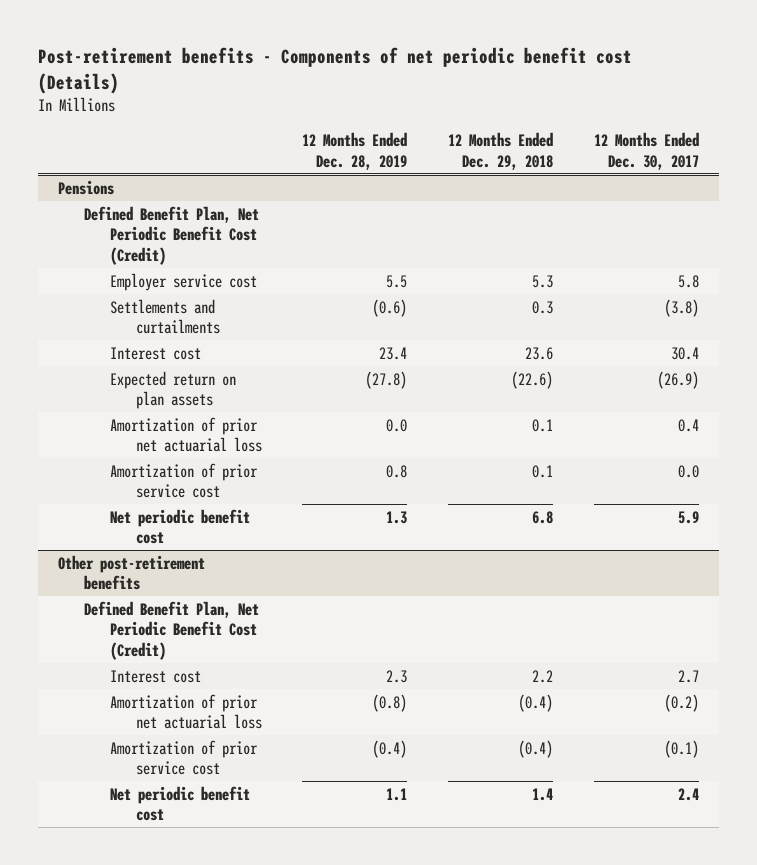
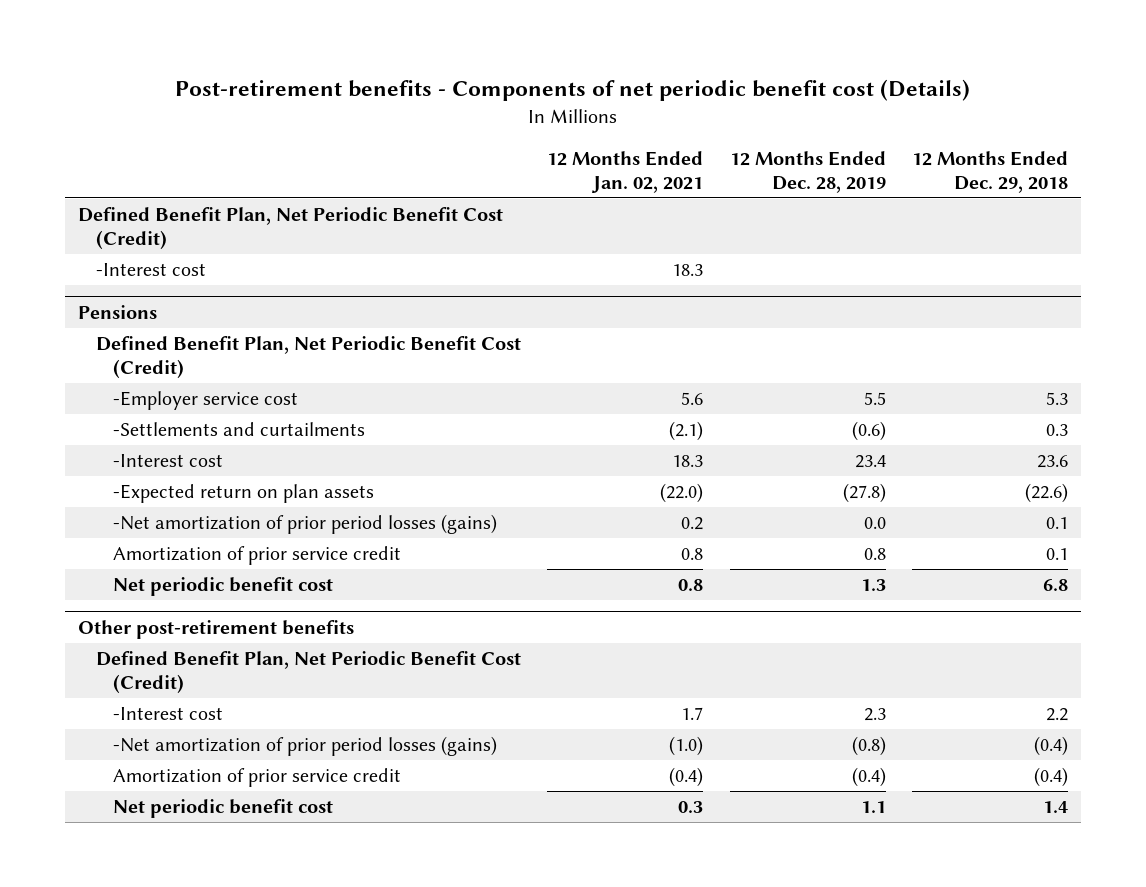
- | 12 Months Ended Dec. 28, 2019 | 12 Months Ended Dec. 29, 2018 | 12 Months Ended Dec. 30, 2017
+ | 12 Months Ended Jan. 02, 2021 | 12 Months Ended Dec. 28, 2019 | 12 Months Ended Dec. 29, 2018
+ Defined Benefit Plan, Net Periodic Benefit Cost (Credit)
+ -Interest cost | 18.3 | |
@ Pensions
- Employer service cost | 5.5 | 5.3 | 5.8
- Settlements and curtailments | (0.6) | 0.3 | (3.8)
- Interest cost | 23.4 | 23.6 | 30.4
- Expected return on plan assets | (27.8) | (22.6) | (26.9)
- Amortization of prior net actuarial loss | 0.0 | 0.1 | 0.4
- Amortization of prior service cost | 0.8 | 0.1 | 0.0
+ -Employer service cost | 5.6 | 5.5 | 5.3
+ -Settlements and curtailments | (2.1) | (0.6) | 0.3
+ -Interest cost | 18.3 | 23.4 | 23.6
+ -Expected return on plan assets | (22.0) | (27.8) | (22.6)
+ -Net amortization of prior period losses (gains) | 0.2 | 0.0 | 0.1
+ Amortization of prior service credit | 0.8 | 0.8 | 0.1
@ Other post-retirement benefits
- Interest cost | 2.3 | 2.2 | 2.7
- Amortization of prior net actuarial loss | (0.8) | (0.4) | (0.2)
- Amortization of prior service cost | (0.4) | (0.4) | (0.1)
+ -Interest cost | 1.7 | 2.3 | 2.2
+ -Net amortization of prior period losses (gains) | (1.0) | (0.8) | (0.4)
+ Amortization of prior service credit | (0.4) | (0.4) | (0.4)

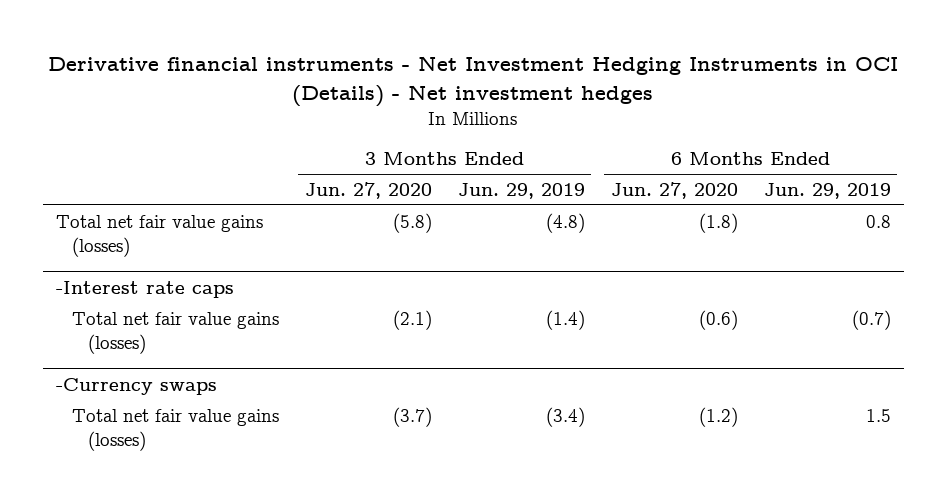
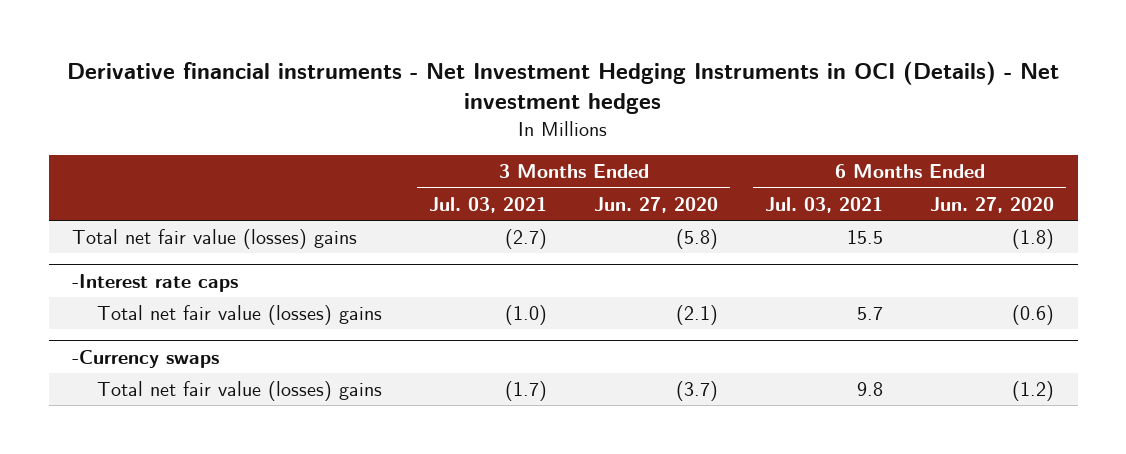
- | 3 Months Ended Jun. 27, 2020 | 3 Months Ended Jun. 29, 2019 | 6 Months Ended Jun. 27, 2020 | 6 Months Ended Jun. 29, 2019
+ | 3 Months Ended Jul. 03, 2021 | 3 Months Ended Jun. 27, 2020 | 6 Months Ended Jul. 03, 2021 | 6 Months Ended Jun. 27, 2020
- Total net fair value gains (losses) | (5.8) | (4.8) | (1.8) | 0.8
+ Total net fair value (losses) gains | (2.7) | (5.8) | 15.5 | (1.8)
@ -Interest rate caps
- Total net fair value gains (losses) | (2.1) | (1.4) | (0.6) | (0.7)
+ Total net fair value (losses) gains | (1.0) | (2.1) | 5.7 | (0.6)
@ -Currency swaps
- Total net fair value gains (losses) | (3.7) | (3.4) | (1.2) | 1.5
+ Total net fair value (losses) gains | (1.7) | (3.7) | 9.8 | (1.2)

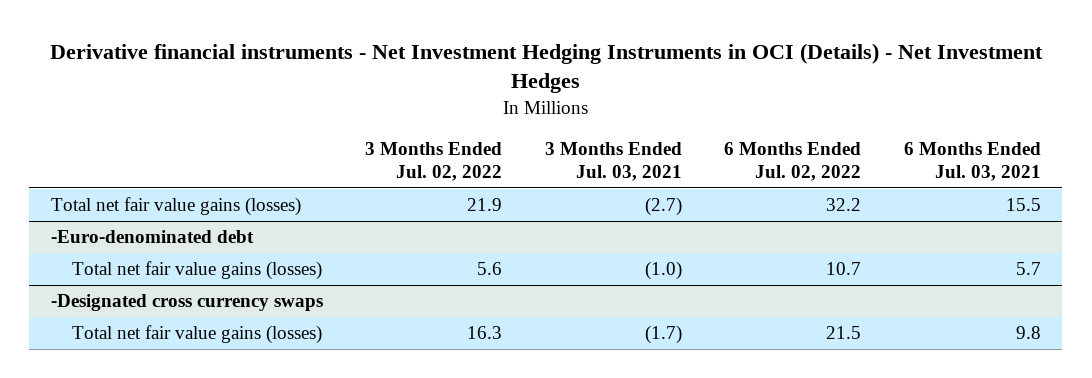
- Derivative financial instruments - Net Investment Hedging Instruments in OCI (Details) - Net investment hedges
+ Derivative financial instruments - Net Investment Hedging Instruments in OCI (Details) - Net Investment Hedges
- | 3 Months Ended Jul. 03, 2021 | 3 Months Ended Jun. 27, 2020 | 6 Months Ended Jul. 03, 2021 | 6 Months Ended Jun. 27, 2020
+ | 3 Months Ended Jul. 02, 2022 | 3 Months Ended Jul. 03, 2021 | 6 Months Ended Jul. 02, 2022 | 6 Months Ended Jul. 03, 2021
- Total net fair value (losses) gains | (2.7) | (5.8) | 15.5 | (1.8)
- -Interest rate caps
- Total net fair value (losses) gains | (1.0) | (2.1) | 5.7 | (0.6)
- -Currency swaps
- Total net fair value (losses) gains | (1.7) | (3.7) | 9.8 | (1.2)
+ Total net fair value gains (losses) | 21.9 | (2.7) | 32.2 | 15.5
+ -Euro-denominated debt
+ Total net fair value gains (losses) | 5.6 | (1.0) | 10.7 | 5.7
+ -Designated cross currency swaps
+ Total net fair value gains (losses) | 16.3 | (1.7) | 21.5 | 9.8

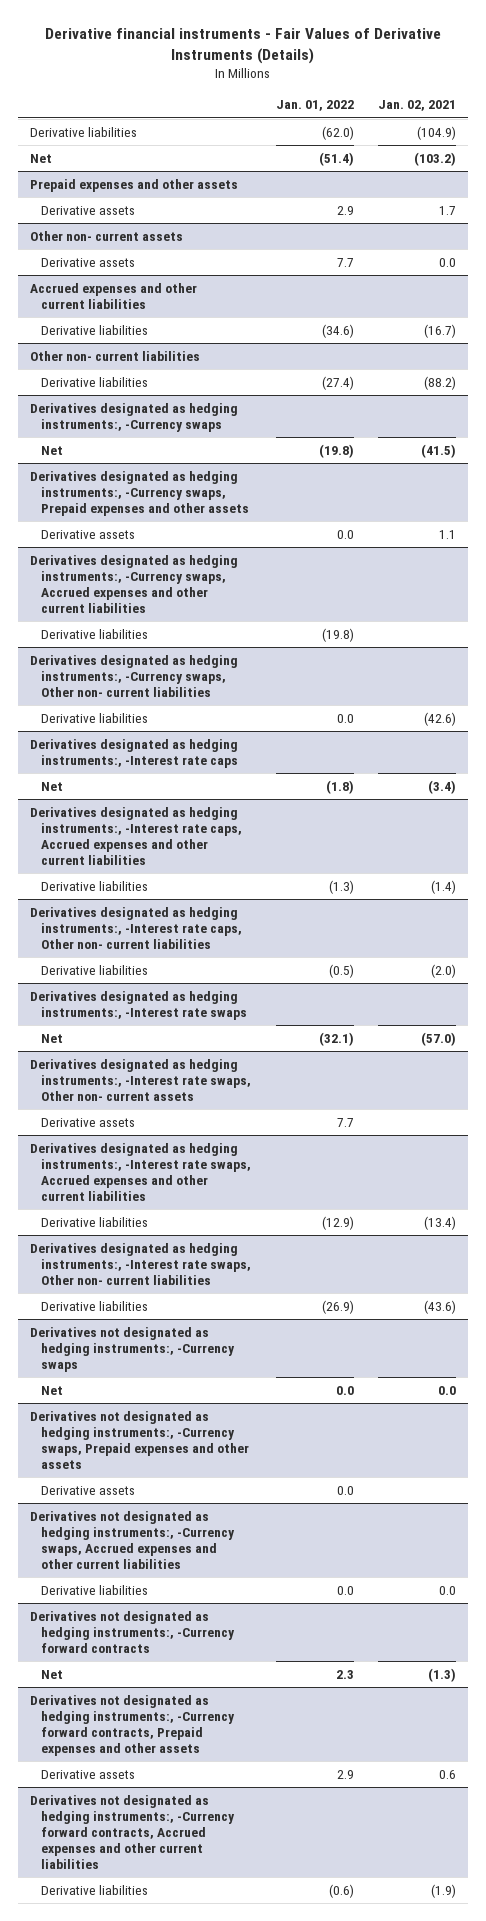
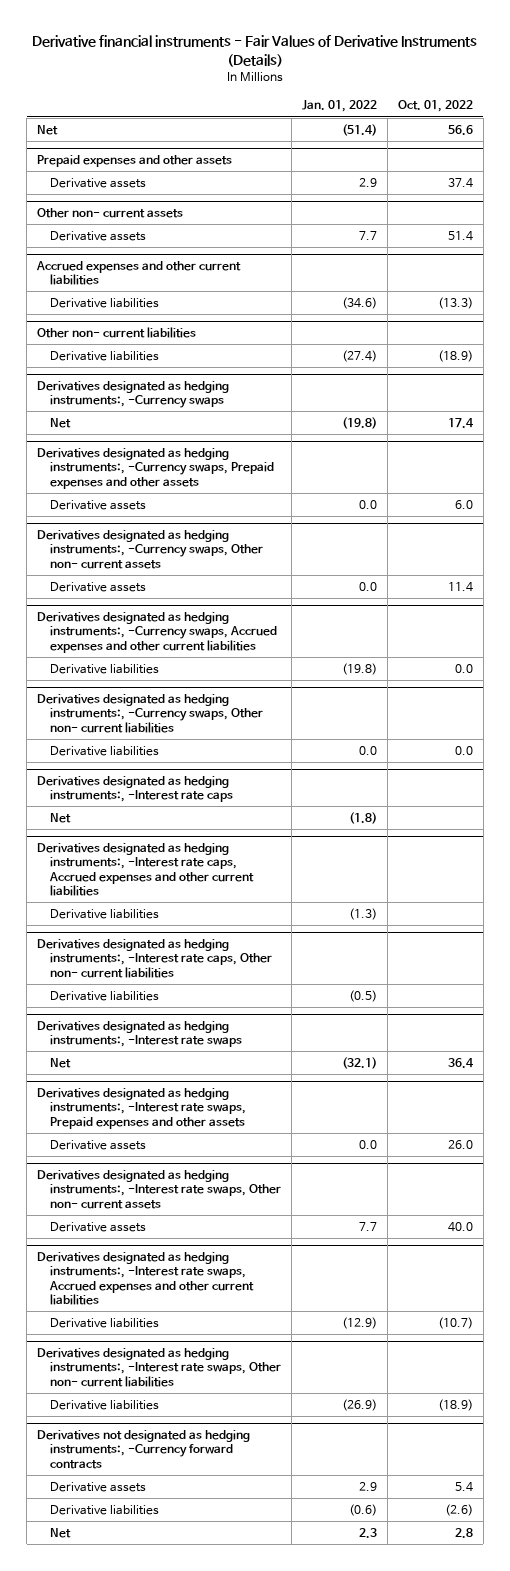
- | Jan. 01, 2022 | Jan. 02, 2021
+ | Jan. 01, 2022 | Oct. 01, 2022
- Derivative liabilities | (62.0) | (104.9)
+ Derivatives designated as hedging instruments:, -Currency swaps, Other non- current assets
+ Derivative assets | 0.0 | 11.4
+ Derivatives designated as hedging instruments:, -Interest rate swaps, Prepaid expenses and other assets
+ Derivative assets | 0.0 | 26.0
- Derivatives not designated as hedging instruments:, -Currency swaps
- Net | 0.0 | 0.0
- Derivatives not designated as hedging instruments:, -Currency swaps, Prepaid expenses and other assets
- Derivative assets | 0.0 |
- Derivatives not designated as hedging instruments:, -Currency swaps, Accrued expenses and other current liabilities
- Derivative liabilities | 0.0 | 0.0
- Derivatives not designated as hedging instruments:, -Currency forward contracts, Prepaid expenses and other assets
- Derivatives not designated as hedging instruments:, -Currency forward contracts, Accrued expenses and other current liabilities
@ Derivatives not designated as hedging instruments:, -Currency forward contracts
moved down: Net | 2.3 | 2.8

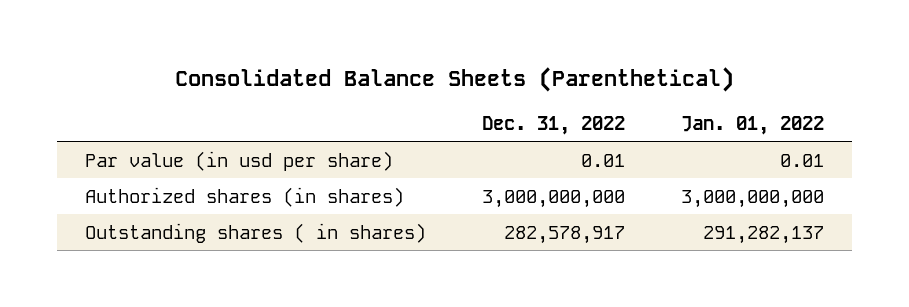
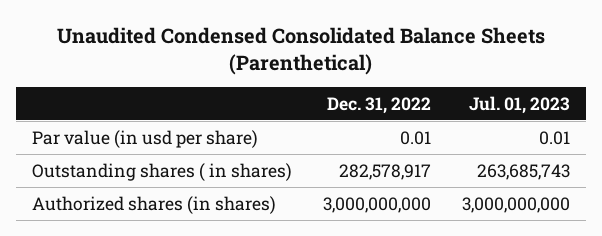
- Consolidated Balance Sheets (Parenthetical)
+ Unaudited Condensed Consolidated Balance Sheets (Parenthetical)
- | Dec. 31, 2022 | Jan. 01, 2022
+ | Dec. 31, 2022 | Jul. 01, 2023
moved down: Authorized shares (in shares) | 3,000,000,000 | 3,000,000,000

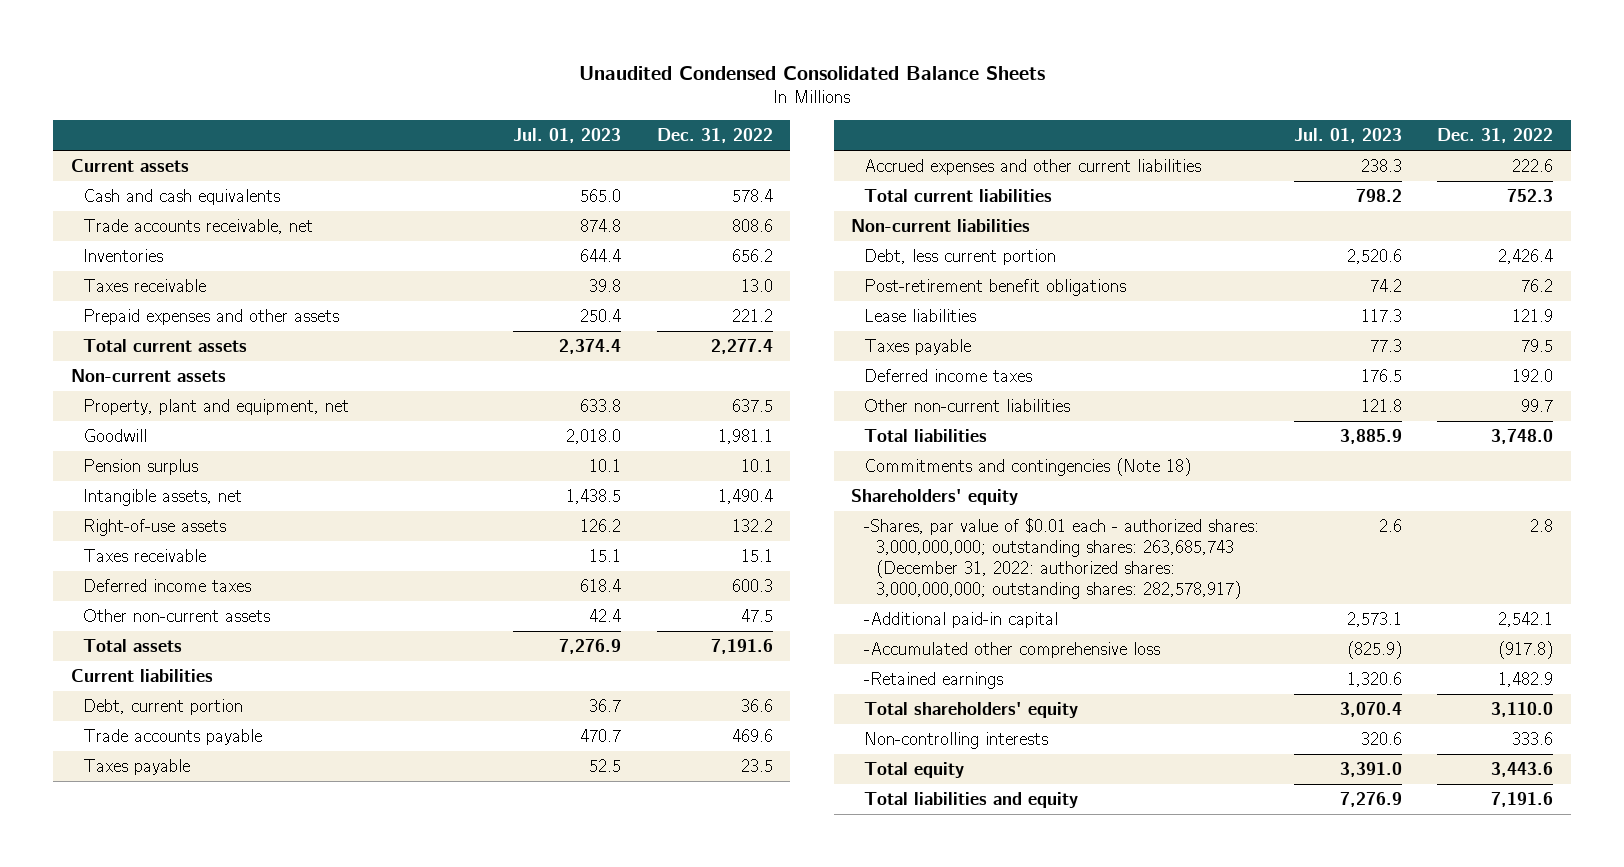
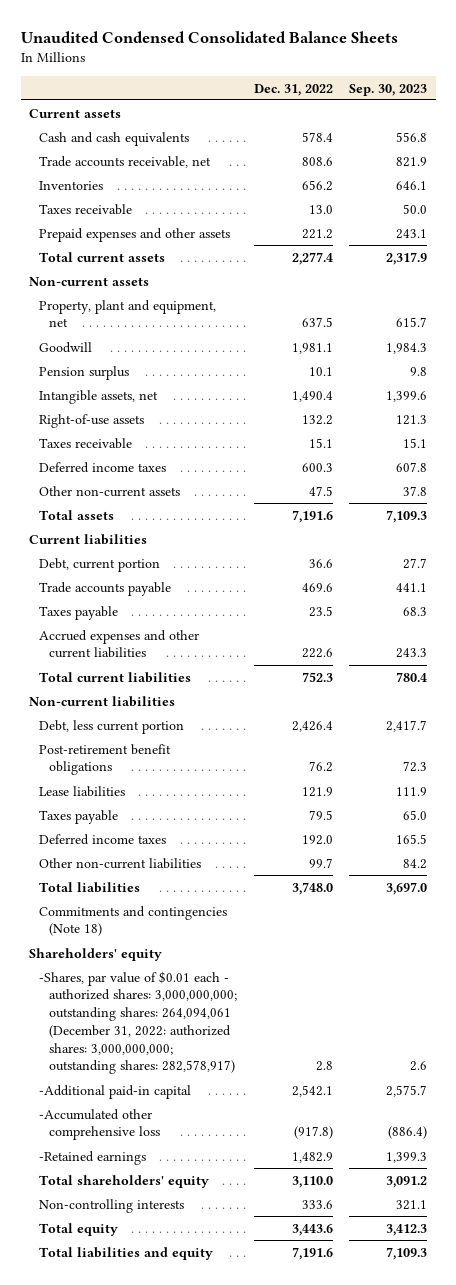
- | Jul. 01, 2023 | Dec. 31, 2022
+ | Dec. 31, 2022 | Sep. 30, 2023
- -Shares, par value of $0.01 each - authorized shares: 3,000,000,000; outstanding shares: 263,685,743 (December 31, 2022: authorized shares: 3,000,000,000; outstanding shares: 282,578,917) | 2.6 | 2.8
+ -Shares, par value of $0.01 each - authorized shares: 3,000,000,000; outstanding shares: 264,094,061 (December 31, 2022: authorized shares: 3,000,000,000; outstanding shares: 282,578,917) | 2.8 | 2.6

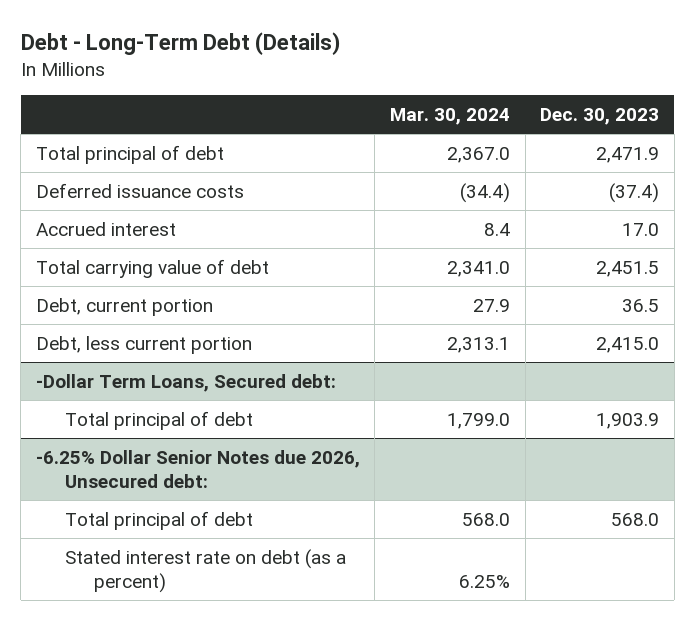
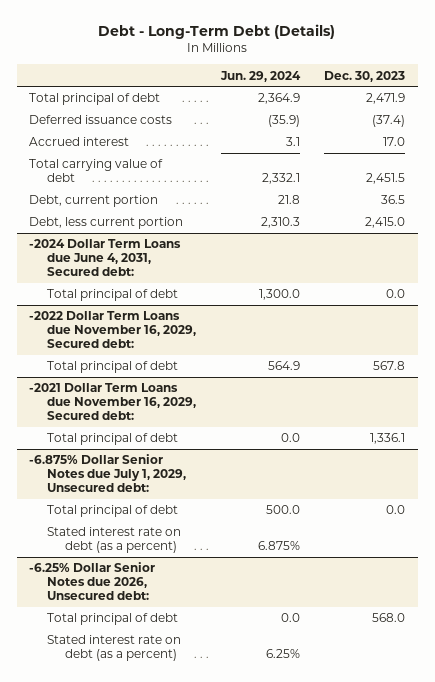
- | Mar. 30, 2024 | Dec. 30, 2023
+ | Jun. 29, 2024 | Dec. 30, 2023
- -Dollar Term Loans, Secured debt:
- Total principal of debt | 1,799.0 | 1,903.9
+ -2024 Dollar Term Loans due June 4, 2031, Secured debt:
+ Total principal of debt | 1,300.0 | 0.0
+ -2022 Dollar Term Loans due November 16, 2029, Secured debt:
+ Total principal of debt | 564.9 | 567.8
+ -2021 Dollar Term Loans due November 16, 2029, Secured debt:
+ Total principal of debt | 0.0 | 1,336.1
+ -6.875% Dollar Senior Notes due July 1, 2029, Unsecured debt:
+ Total principal of debt | 500.0 | 0.0
+ Stated interest rate on debt (as a percent) | 6.875% |

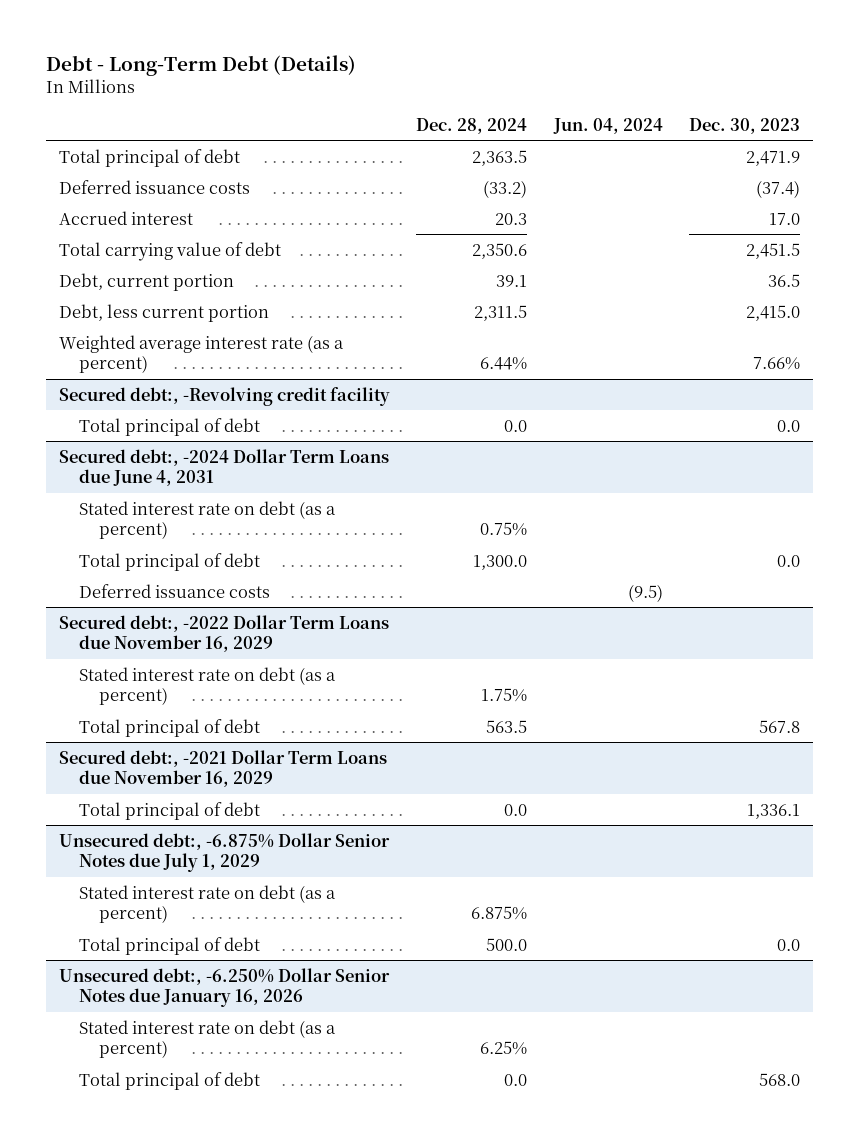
- | Jun. 29, 2024 | Dec. 30, 2023
+ | Dec. 28, 2024 | Jun. 04, 2024 | Dec. 30, 2023
- -2024 Dollar Term Loans due June 4, 2031, Secured debt:
+ Weighted average interest rate (as a percent) | 6.44% | | 7.66%
+ Secured debt:, -Revolving credit facility
- -2022 Dollar Term Loans due November 16, 2029, Secured debt:
+ Secured debt:, -2024 Dollar Term Loans due June 4, 2031
+ Stated interest rate on debt (as a percent) | 0.75% | |
+ Total principal of debt | 1,300.0 | | 0.0
+ Deferred issuance costs | | (9.5) |
+ Secured debt:, -2022 Dollar Term Loans due November 16, 2029
+ Stated interest rate on debt (as a percent) | 1.75% | |
- -2021 Dollar Term Loans due November 16, 2029, Secured debt:
+ Secured debt:, -2021 Dollar Term Loans due November 16, 2029
- -6.875% Dollar Senior Notes due July 1, 2029, Unsecured debt:
+ Unsecured debt:, -6.875% Dollar Senior Notes due July 1, 2029
+ Stated interest rate on debt (as a percent) | 6.875% | |
+ Unsecured debt:, -6.250% Dollar Senior Notes due January 16, 2026
- -6.25% Dollar Senior Notes due 2026, Unsecured debt:
- Stated interest rate on debt (as a percent) | 6.25% |

